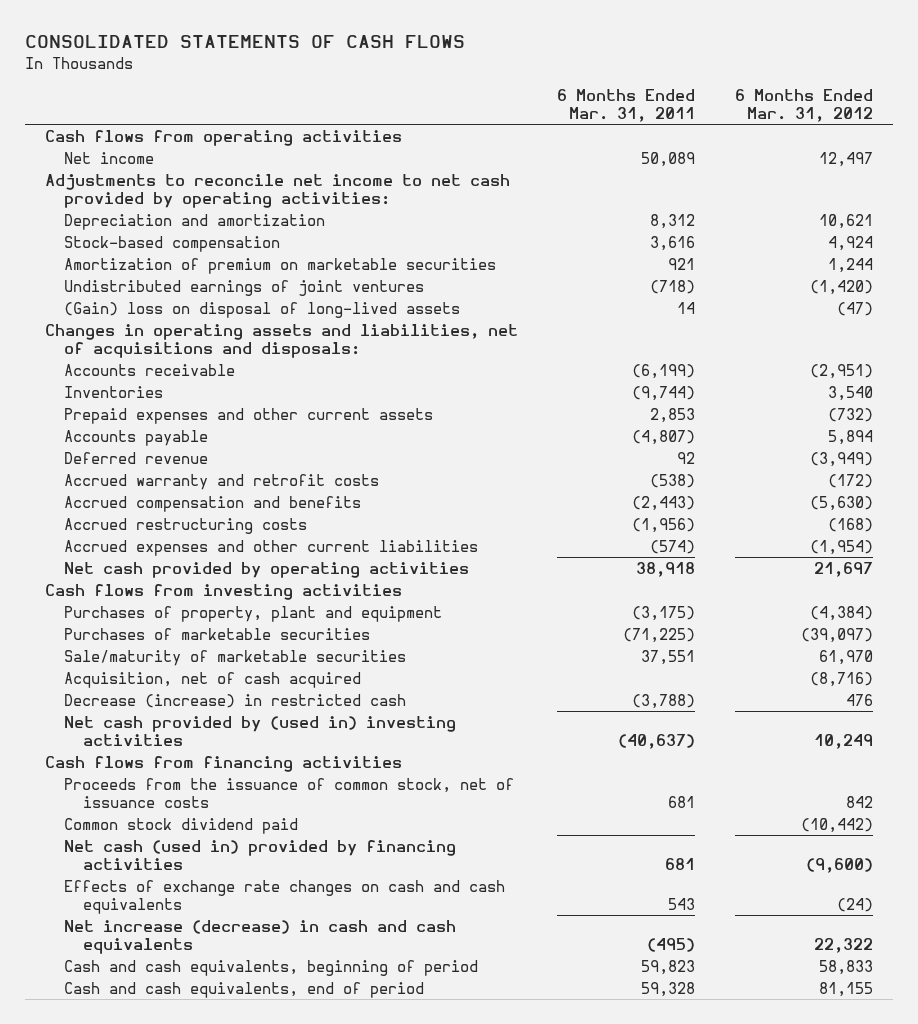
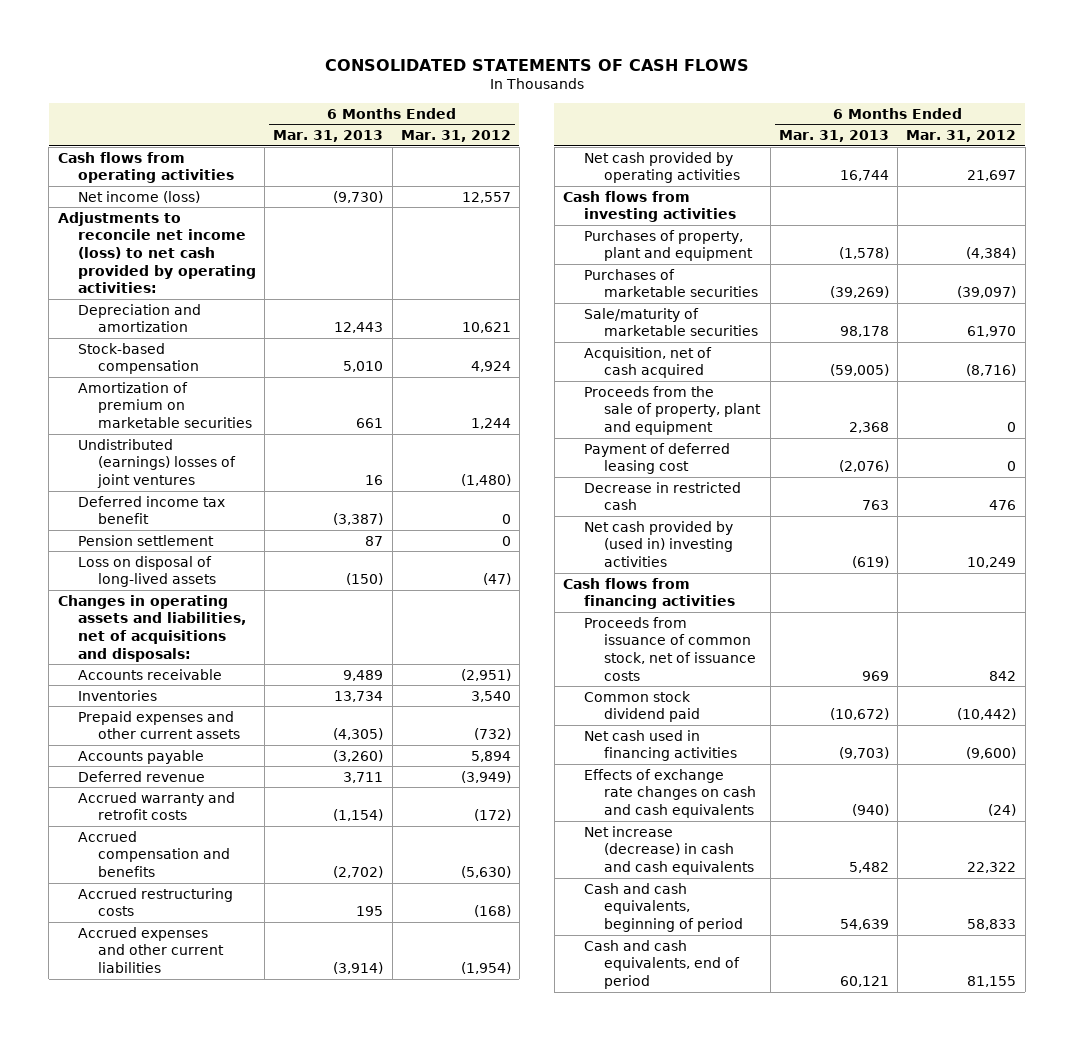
- | 6 Months Ended Mar. 31, 2011 | 6 Months Ended Mar. 31, 2012
+ | 6 Months Ended Mar. 31, 2013 | 6 Months Ended Mar. 31, 2012
- Net income | 50,089 | 12,497
- Adjustments to reconcile net income to net cash provided by operating activities:
+ Net income (loss) | (9,730) | 12,557
+ Adjustments to reconcile net income (loss) to net cash provided by operating activities:
- Undistributed earnings of joint ventures | (718) | (1,420)
- (Gain) loss on disposal of long-lived assets | 14 | (47)
+ Undistributed (earnings) losses of joint ventures | 16 | (1,480)
+ Deferred income tax benefit | (3,387) | 0
+ Pension settlement | 87 | 0
+ Loss on disposal of long-lived assets | (150) | (47)
- Decrease (increase) in restricted cash | (3,788) | 476
+ Proceeds from the sale of property, plant and equipment | 2,368 | 0
+ Payment of deferred leasing cost | (2,076) | 0
+ Decrease in restricted cash | 763 | 476
- Proceeds from the issuance of common stock, net of issuance costs | 681 | 842
+ Proceeds from issuance of common stock, net of issuance costs | 969 | 842
- Net cash (used in) provided by financing activities | 681 | (9,600)
+ Net cash used in financing activities | (9,703) | (9,600)

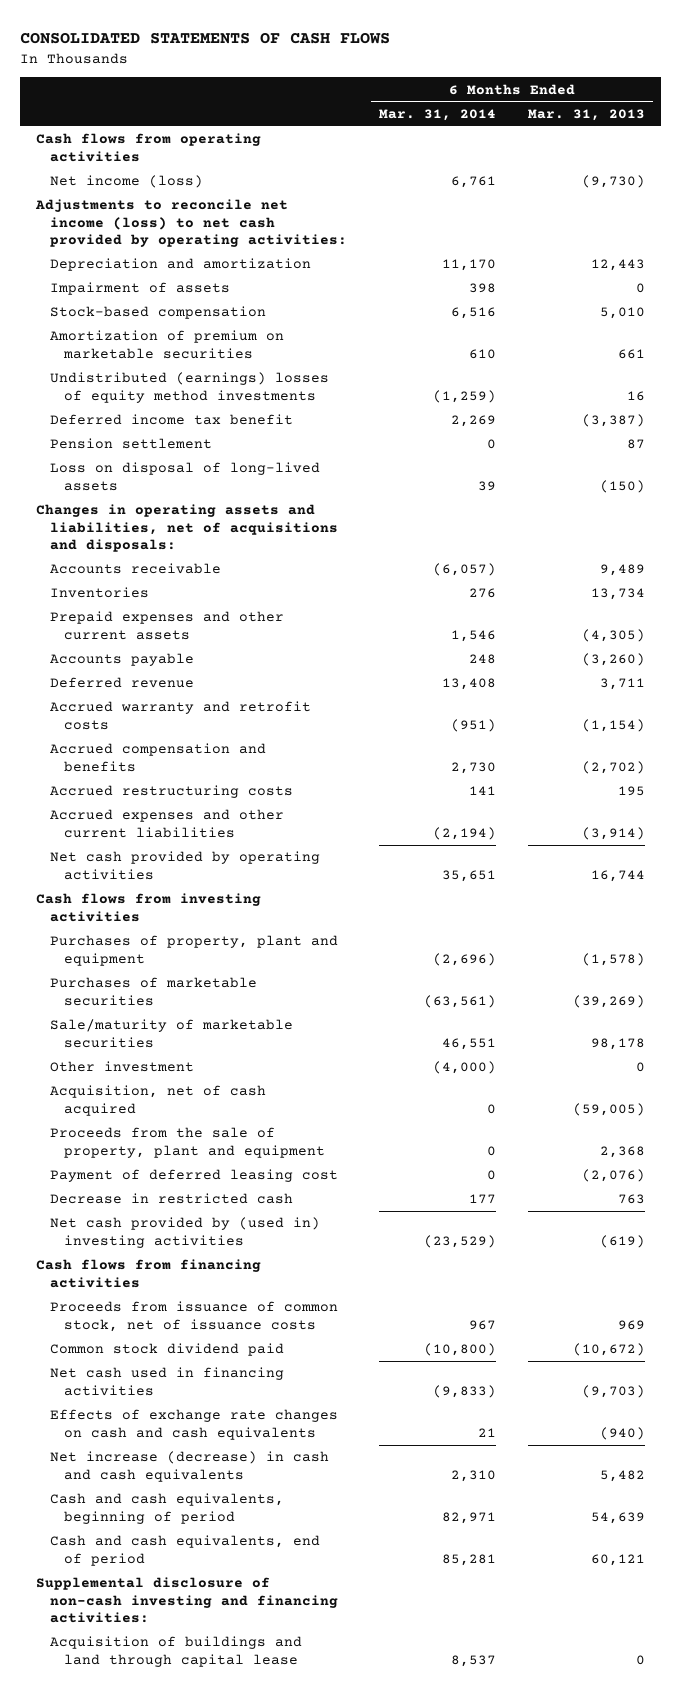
- | 6 Months Ended Mar. 31, 2013 | 6 Months Ended Mar. 31, 2012
+ | 6 Months Ended Mar. 31, 2014 | 6 Months Ended Mar. 31, 2013
+ Impairment of assets | 398 | 0
- Undistributed (earnings) losses of joint ventures | 16 | (1,480)
+ Undistributed (earnings) losses of equity method investments | (1,259) | 16
+ Other investment | (4,000) | 0
+ Supplemental disclosure of non-cash investing and financing activities:
+ Acquisition of buildings and land through capital lease | 8,537 | 0

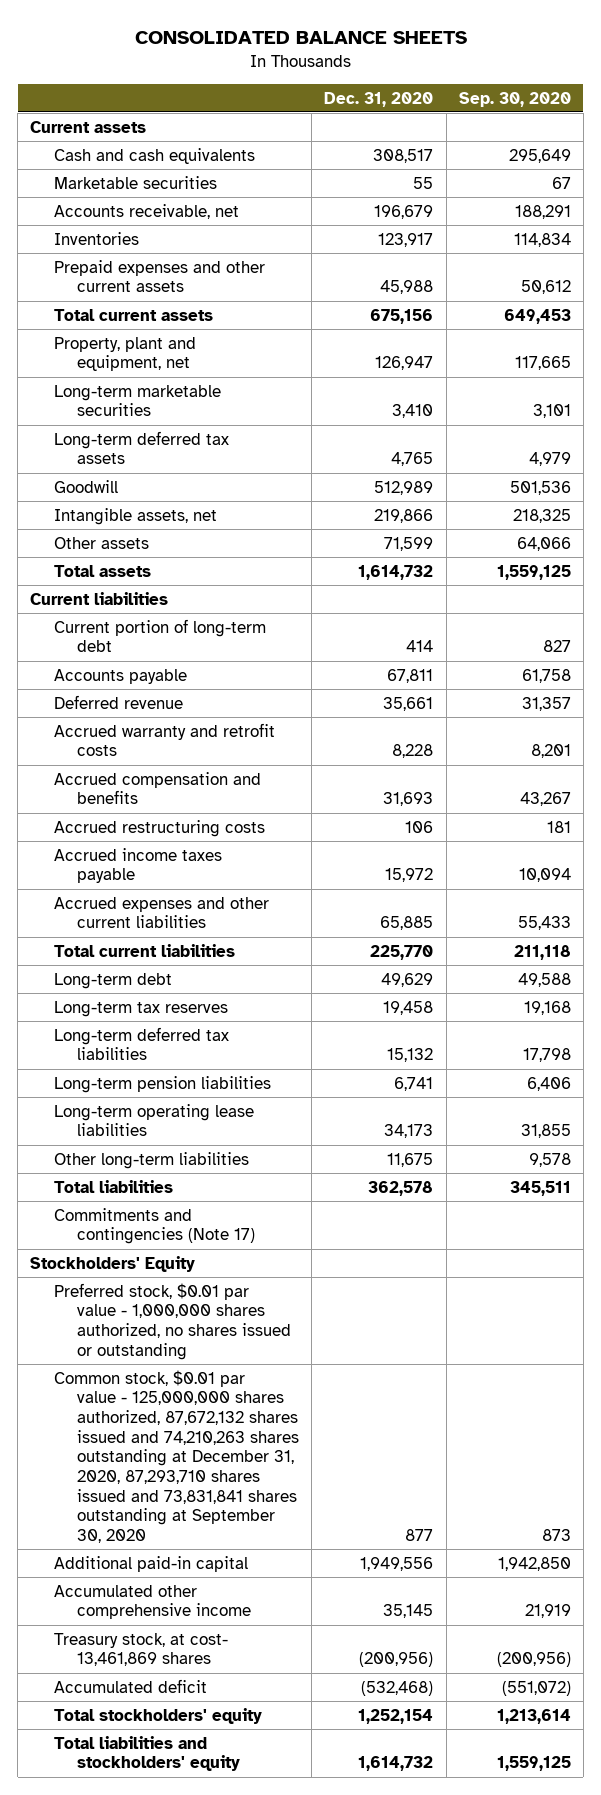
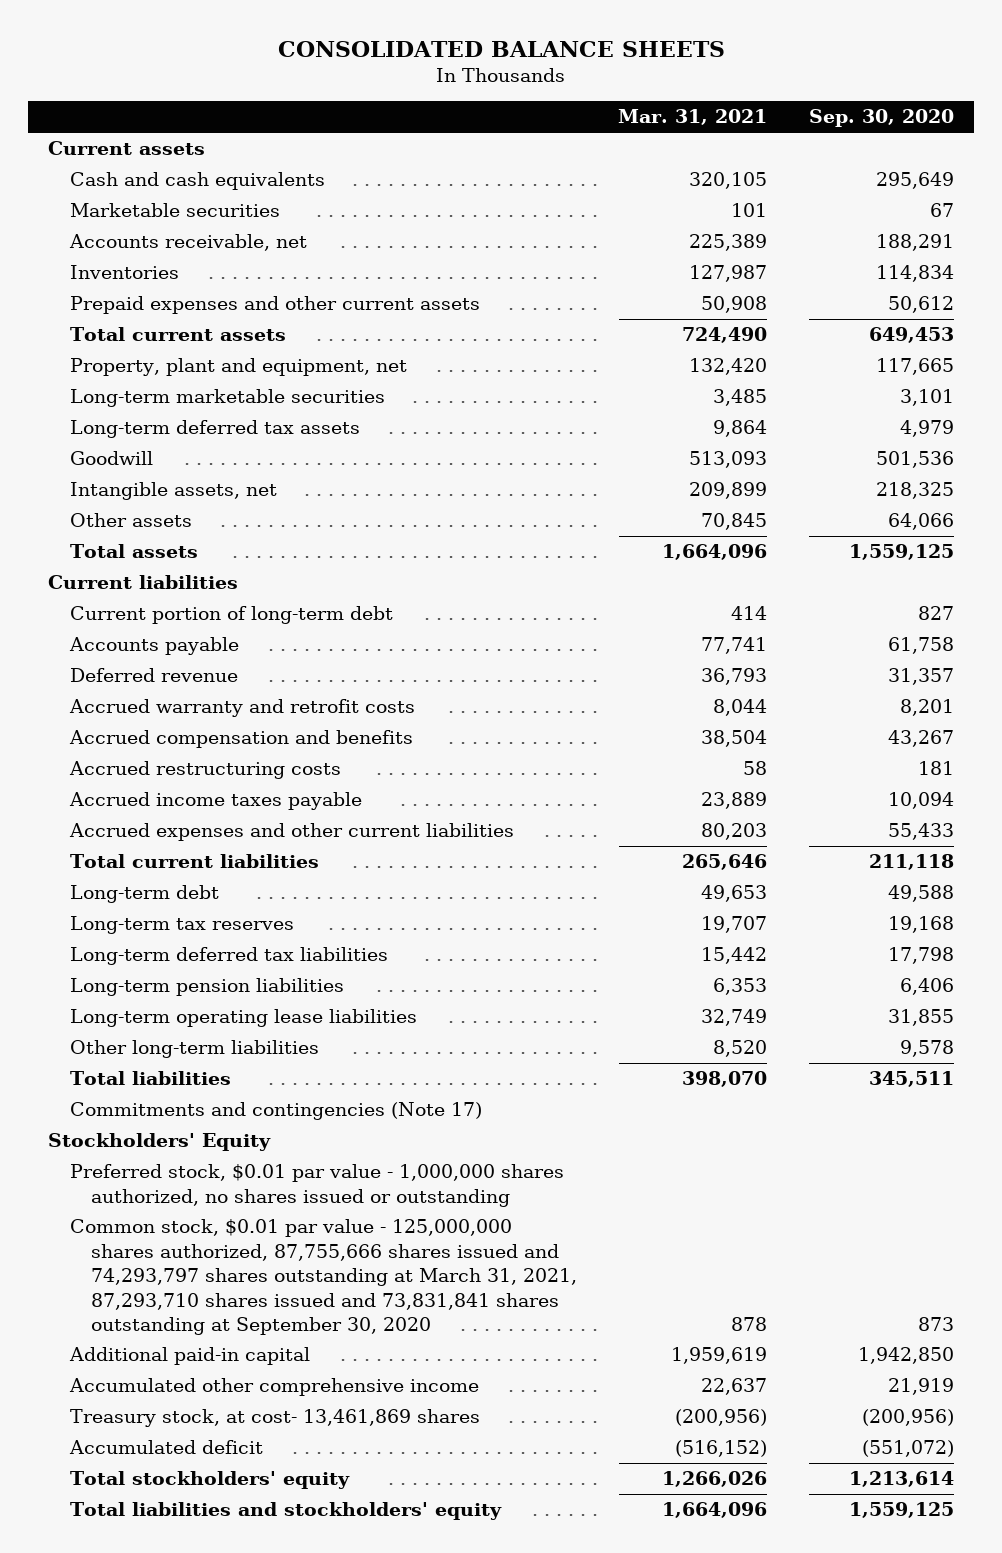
- | Dec. 31, 2020 | Sep. 30, 2020
+ | Mar. 31, 2021 | Sep. 30, 2020
- Common stock, $0.01 par value - 125,000,000 shares authorized, 87,672,132 shares issued and 74,210,263 shares outstanding at December 31, 2020, 87,293,710 shares issued and 73,831,841 shares outstanding at September 30, 2020 | 877 | 873
+ Common stock, $0.01 par value - 125,000,000 shares authorized, 87,755,666 shares issued and 74,293,797 shares outstanding at March 31, 2021, 87,293,710 shares issued and 73,831,841 shares outstanding at September 30, 2020 | 878 | 873

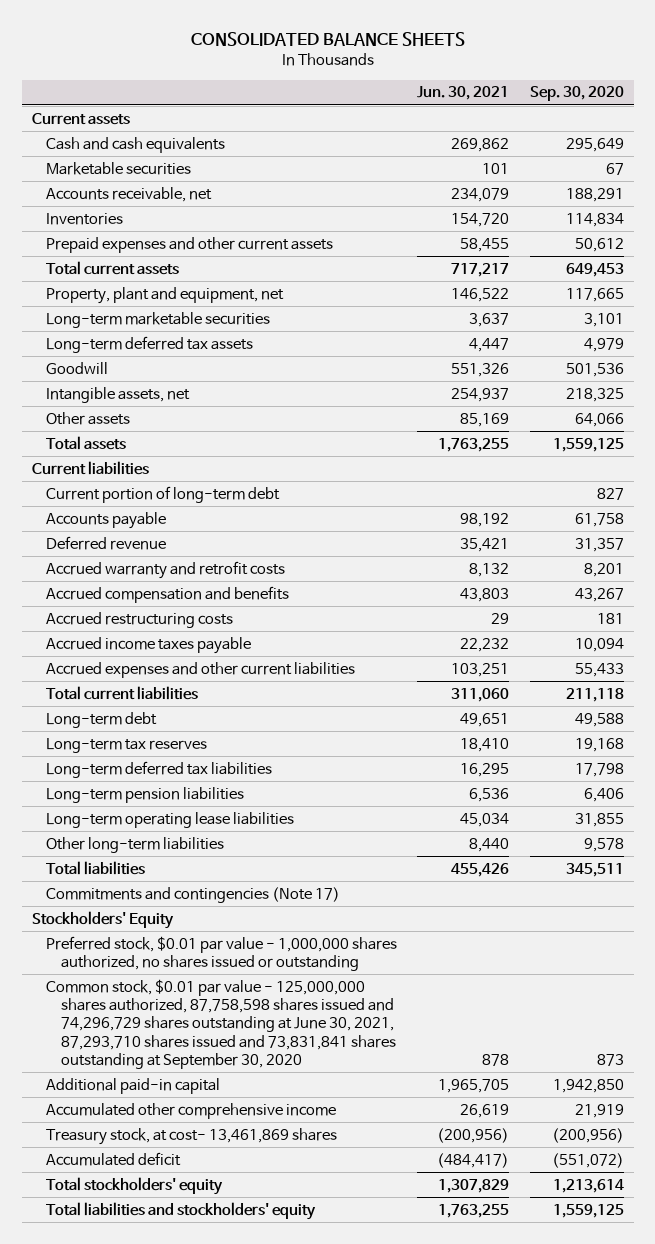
- | Mar. 31, 2021 | Sep. 30, 2020
+ | Jun. 30, 2021 | Sep. 30, 2020
- Common stock, $0.01 par value - 125,000,000 shares authorized, 87,755,666 shares issued and 74,293,797 shares outstanding at March 31, 2021, 87,293,710 shares issued and 73,831,841 shares outstanding at September 30, 2020 | 878 | 873
+ Common stock, $0.01 par value - 125,000,000 shares authorized, 87,758,598 shares issued and 74,296,729 shares outstanding at June 30, 2021, 87,293,710 shares issued and 73,831,841 shares outstanding at September 30, 2020 | 878 | 873

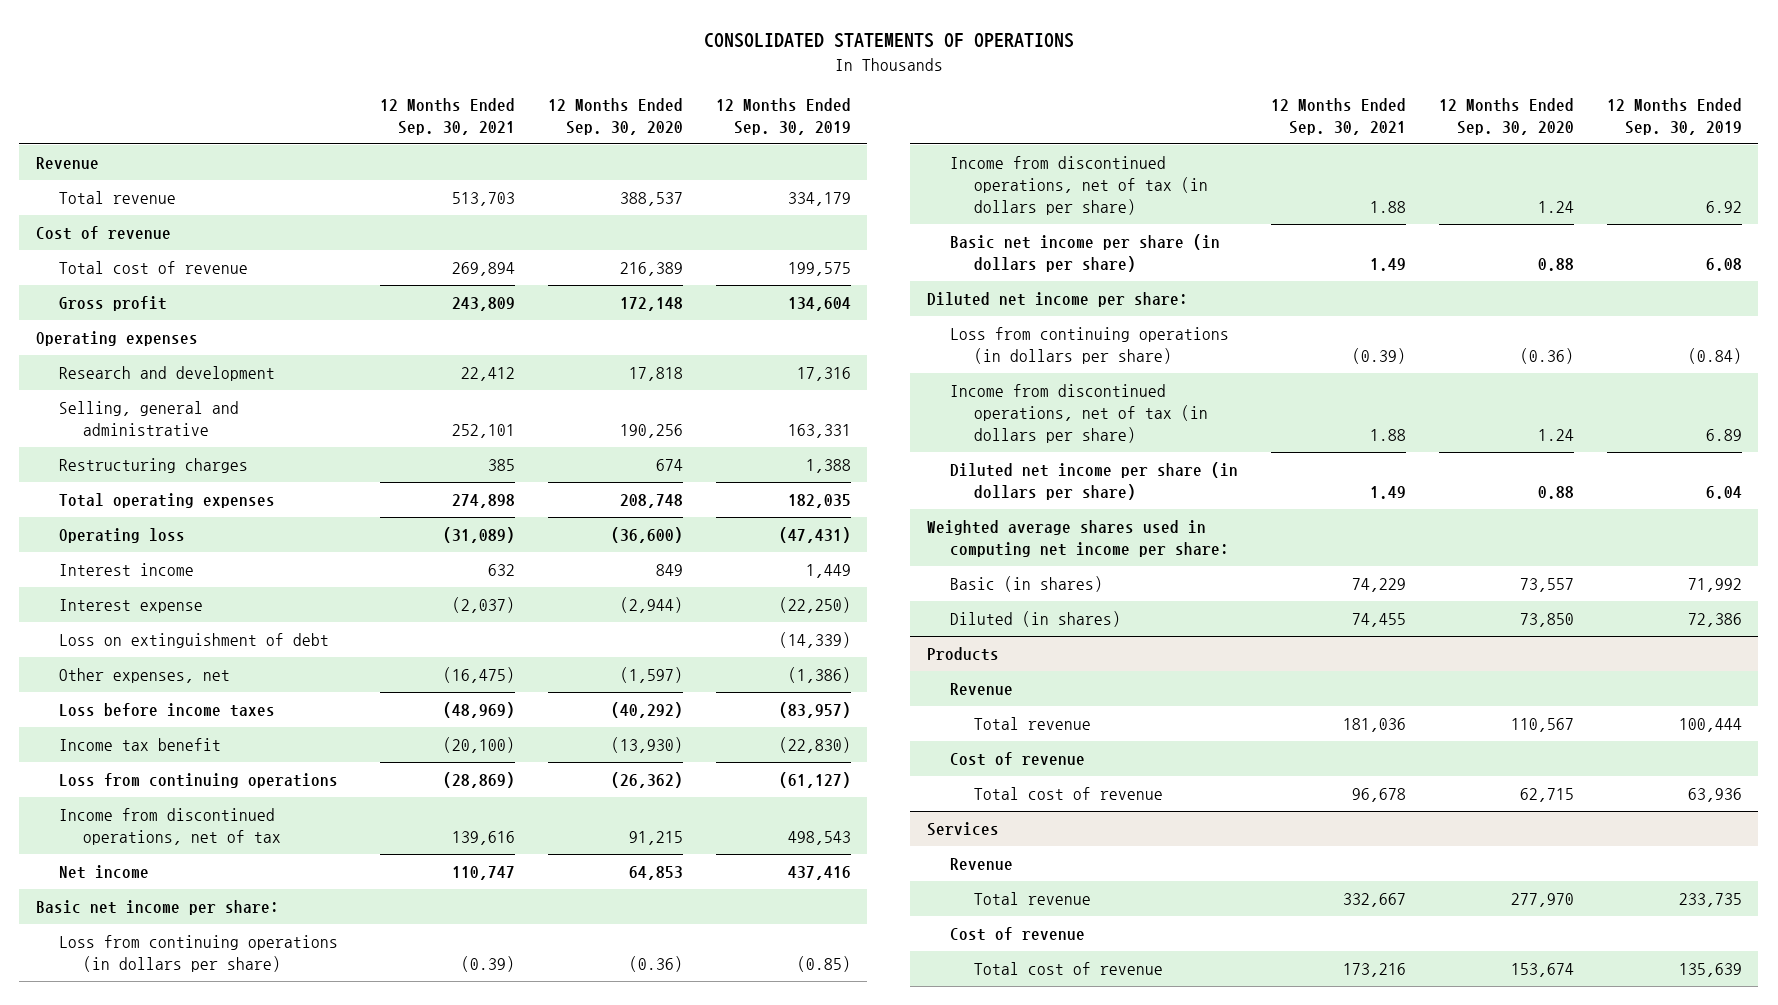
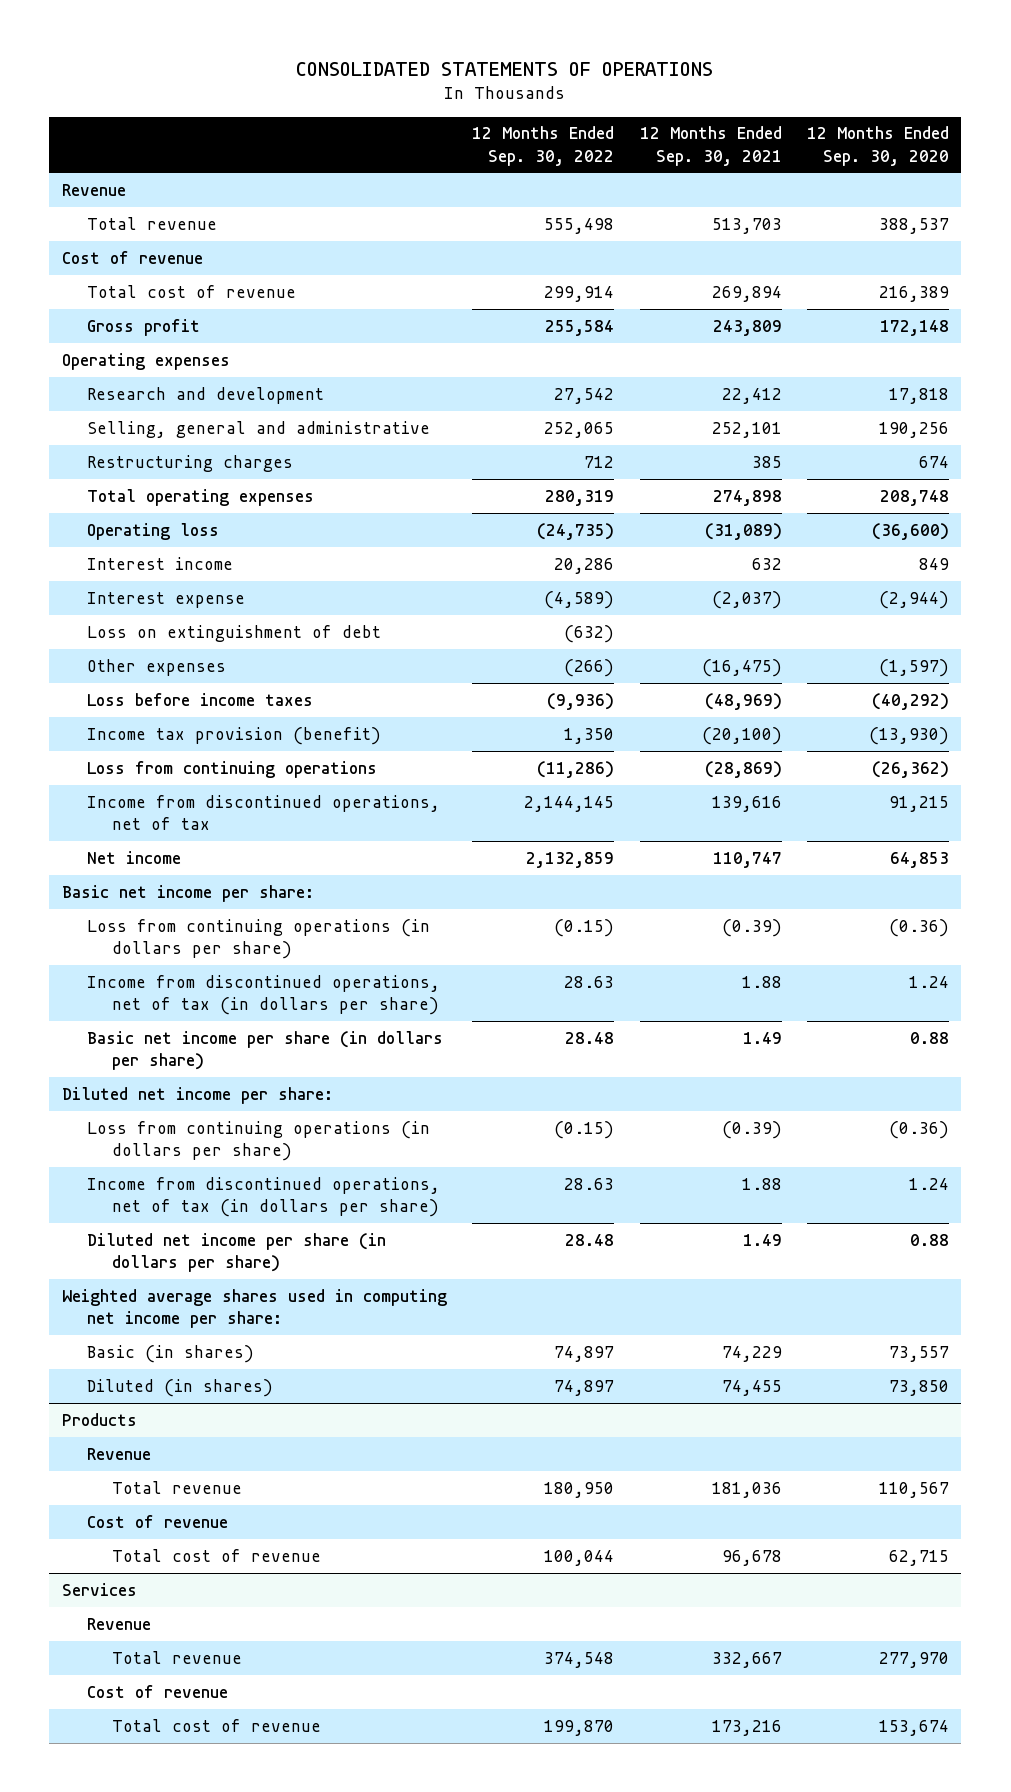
- | 12 Months Ended Sep. 30, 2021 | 12 Months Ended Sep. 30, 2020 | 12 Months Ended Sep. 30, 2019
+ | 12 Months Ended Sep. 30, 2022 | 12 Months Ended Sep. 30, 2021 | 12 Months Ended Sep. 30, 2020
- Other expenses, net | (16,475) | (1,597) | (1,386)
+ Other expenses | (266) | (16,475) | (1,597)
- Income tax benefit | (20,100) | (13,930) | (22,830)
+ Income tax provision (benefit) | 1,350 | (20,100) | (13,930)

